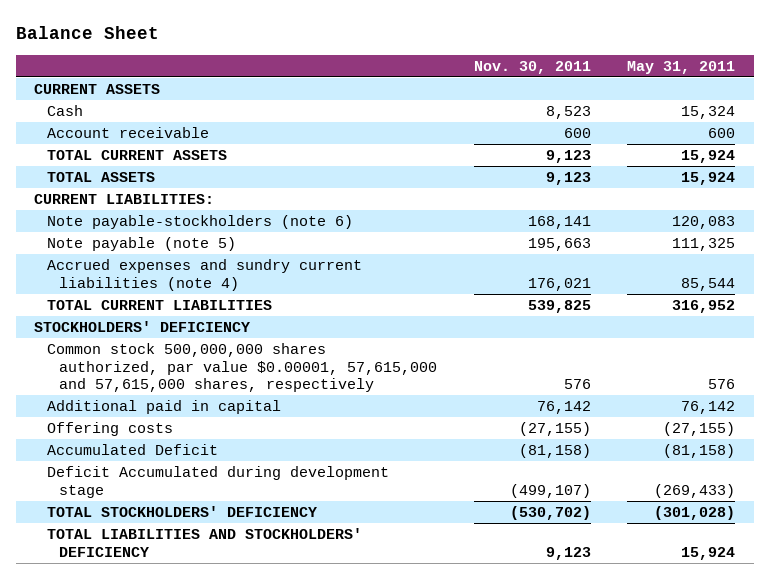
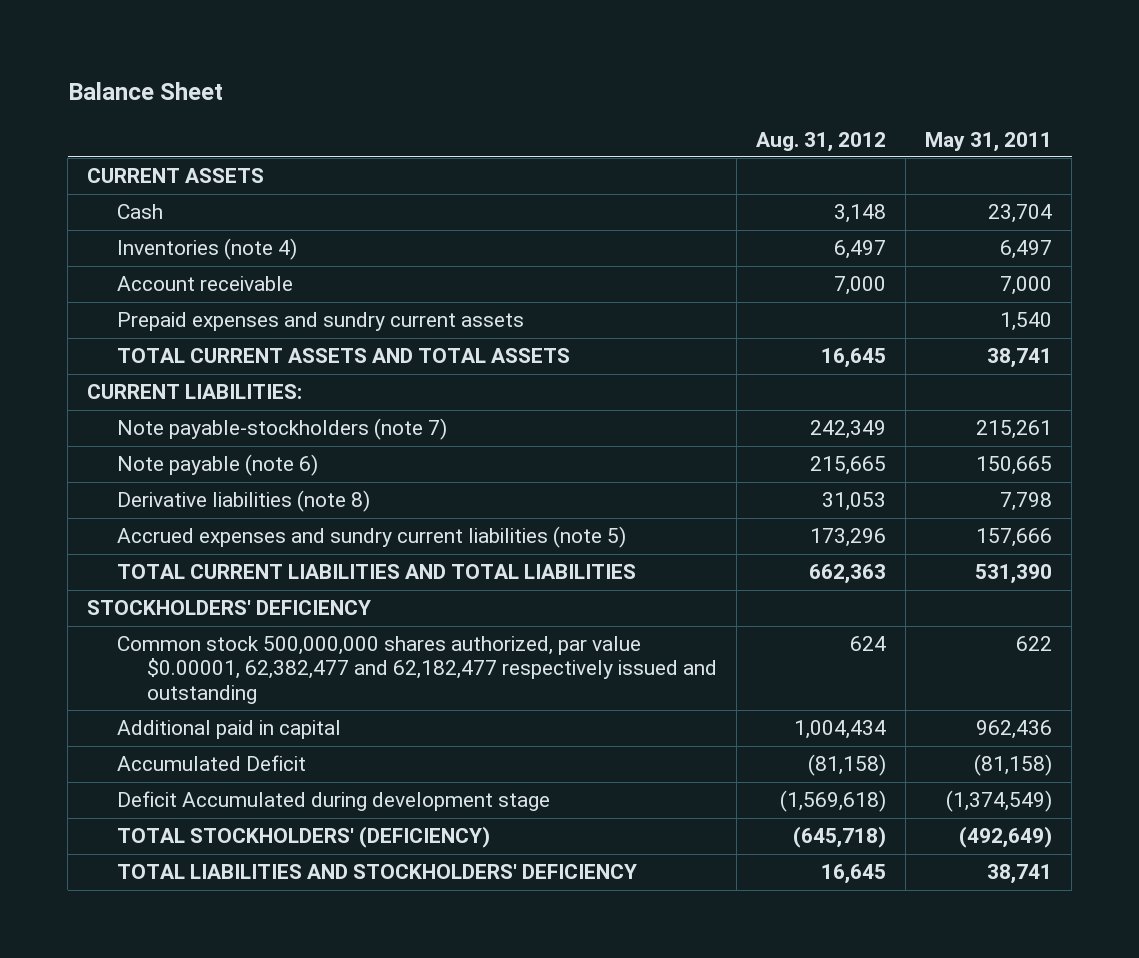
- | Nov. 30, 2011 | May 31, 2011
+ | Aug. 31, 2012 | May 31, 2011
- Cash | 8,523 | 15,324
- Account receivable | 600 | 600
- TOTAL CURRENT ASSETS | 9,123 | 15,924
- TOTAL ASSETS | 9,123 | 15,924
+ Cash | 3,148 | 23,704
+ Inventories (note 4) | 6,497 | 6,497
+ Account receivable | 7,000 | 7,000
+ Prepaid expenses and sundry current assets | | 1,540
+ TOTAL CURRENT ASSETS AND TOTAL ASSETS | 16,645 | 38,741
- Note payable-stockholders (note 6) | 168,141 | 120,083
- Note payable (note 5) | 195,663 | 111,325
- Accrued expenses and sundry current liabilities (note 4) | 176,021 | 85,544
- TOTAL CURRENT LIABILITIES | 539,825 | 316,952
+ Note payable-stockholders (note 7) | 242,349 | 215,261
+ Note payable (note 6) | 215,665 | 150,665
+ Derivative liabilities (note 8) | 31,053 | 7,798
+ Accrued expenses and sundry current liabilities (note 5) | 173,296 | 157,666
+ TOTAL CURRENT LIABILITIES AND TOTAL LIABILITIES | 662,363 | 531,390
- Common stock 500,000,000 shares authorized, par value $0.00001, 57,615,000 and 57,615,000 shares, respectively | 576 | 576
- Additional paid in capital | 76,142 | 76,142
- Offering costs | (27,155) | (27,155)
+ Common stock 500,000,000 shares authorized, par value $0.00001, 62,382,477 and 62,182,477 respectively issued and outstanding | 624 | 622
+ Additional paid in capital | 1,004,434 | 962,436
- Deficit Accumulated during development stage | (499,107) | (269,433)
- TOTAL STOCKHOLDERS' DEFICIENCY | (530,702) | (301,028)
- TOTAL LIABILITIES AND STOCKHOLDERS' DEFICIENCY | 9,123 | 15,924
+ Deficit Accumulated during development stage | (1,569,618) | (1,374,549)
+ TOTAL STOCKHOLDERS' (DEFICIENCY) | (645,718) | (492,649)
+ TOTAL LIABILITIES AND STOCKHOLDERS' DEFICIENCY | 16,645 | 38,741

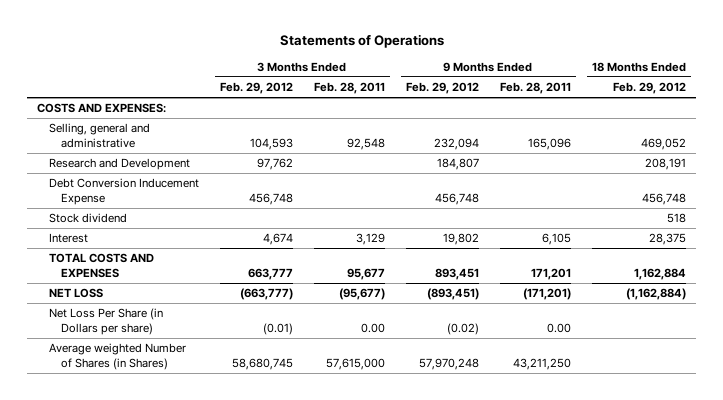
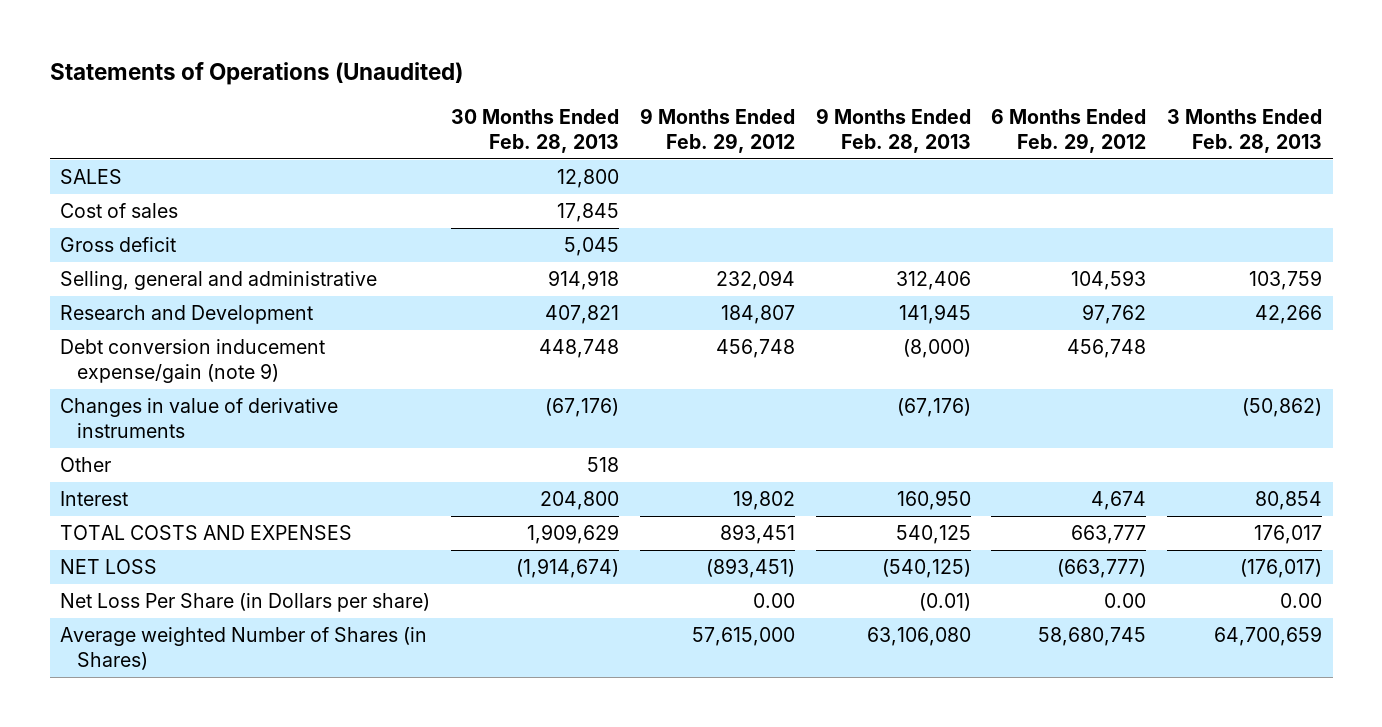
- Statements of Operations
+ Statements of Operations (Unaudited)
- | 3 Months Ended Feb. 29, 2012 | 3 Months Ended Feb. 28, 2011 | 9 Months Ended Feb. 29, 2012 | 9 Months Ended Feb. 28, 2011 | 18 Months Ended Feb. 29, 2012
+ | 30 Months Ended Feb. 28, 2013 | 9 Months Ended Feb. 29, 2012 | 9 Months Ended Feb. 28, 2013 | 6 Months Ended Feb. 29, 2012 | 3 Months Ended Feb. 28, 2013
- COSTS AND EXPENSES:
+ SALES | 12,800 | | | |
+ Cost of sales | 17,845 | | | |
+ Gross deficit | 5,045 | | | |
- Debt Conversion Inducement Expense | 456,748 | | 456,748 | | 456,748
- Stock dividend | | | | | 518
+ Debt conversion inducement expense/gain (note 9) | 448,748 | 456,748 | (8,000) | 456,748 |
+ Changes in value of derivative instruments | (67,176) | | (67,176) | | (50,862)
+ Other | 518 | | | |
- Net Loss Per Share (in Dollars per share) | (0.01) | 0.00 | (0.02) | 0.00 |
- Average weighted Number of Shares (in Shares) | 58,680,745 | 57,615,000 | 57,970,248 | 43,211,250 |
+ Net Loss Per Share (in Dollars per share) | | 0.00 | (0.01) | 0.00 | 0.00
+ Average weighted Number of Shares (in Shares) | | 57,615,000 | 63,106,080 | 58,680,745 | 64,700,659

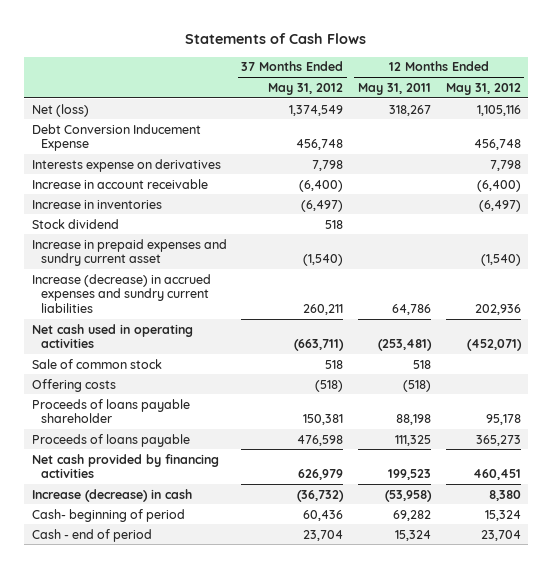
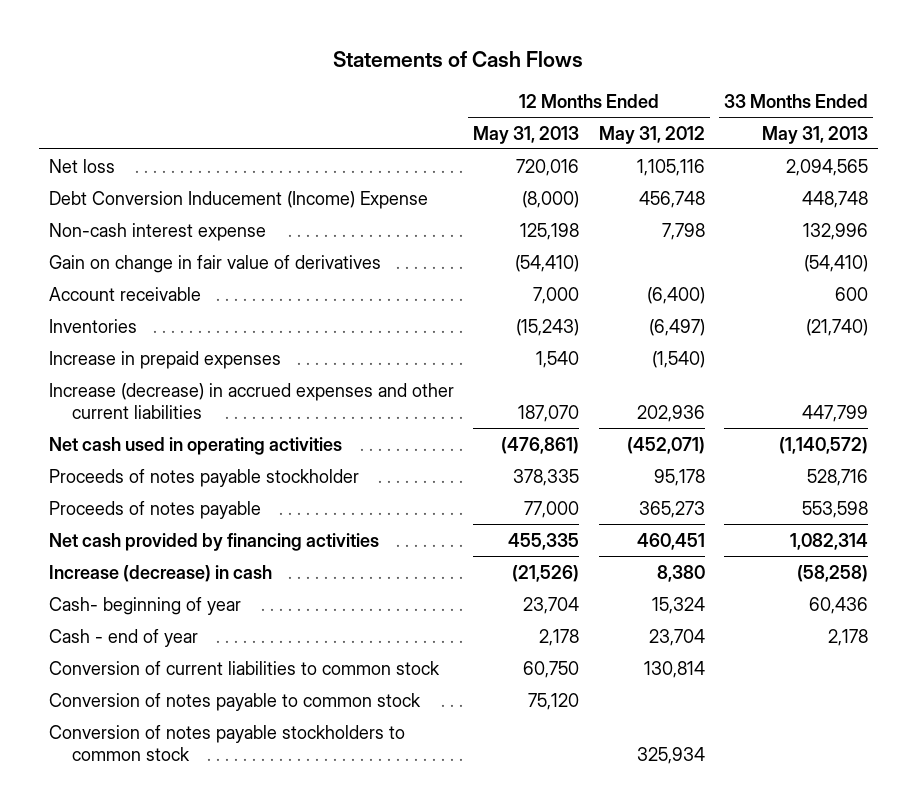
- | 37 Months Ended May 31, 2012 | 12 Months Ended May 31, 2011 | 12 Months Ended May 31, 2012
+ | 12 Months Ended May 31, 2013 | 12 Months Ended May 31, 2012 | 33 Months Ended May 31, 2013
- Net (loss) | 1,374,549 | 318,267 | 1,105,116
- Debt Conversion Inducement Expense | 456,748 | | 456,748
- Interests expense on derivatives | 7,798 | | 7,798
- Increase in account receivable | (6,400) | | (6,400)
- Increase in inventories | (6,497) | | (6,497)
- Stock dividend | 518 | |
- Increase in prepaid expenses and sundry current asset | (1,540) | | (1,540)
- Increase (decrease) in accrued expenses and sundry current liabilities | 260,211 | 64,786 | 202,936
+ Net loss | 720,016 | 1,105,116 | 2,094,565
+ Debt Conversion Inducement (Income) Expense | (8,000) | 456,748 | 448,748
+ Non-cash interest expense | 125,198 | 7,798 | 132,996
+ Gain on change in fair value of derivatives | (54,410) | | (54,410)
+ Account receivable | 7,000 | (6,400) | 600
+ Inventories | (15,243) | (6,497) | (21,740)
+ Increase in prepaid expenses | 1,540 | (1,540) |
+ Increase (decrease) in accrued expenses and other current liabilities | 187,070 | 202,936 | 447,799
- Sale of common stock | 518 | 518 |
- Offering costs | (518) | (518) |
- Proceeds of loans payable shareholder | 150,381 | 88,198 | 95,178
- Proceeds of loans payable | 476,598 | 111,325 | 365,273
+ Proceeds of notes payable stockholder | 378,335 | 95,178 | 528,716
+ Proceeds of notes payable | 77,000 | 365,273 | 553,598
- Cash- beginning of period | 60,436 | 69,282 | 15,324
- Cash - end of period | 23,704 | 15,324 | 23,704
+ Cash- beginning of year | 23,704 | 15,324 | 60,436
+ Cash - end of year | 2,178 | 23,704 | 2,178
+ Conversion of current liabilities to common stock | 60,750 | 130,814 |
+ Conversion of notes payable to common stock | 75,120 | |
+ Conversion of notes payable stockholders to common stock | | 325,934 |

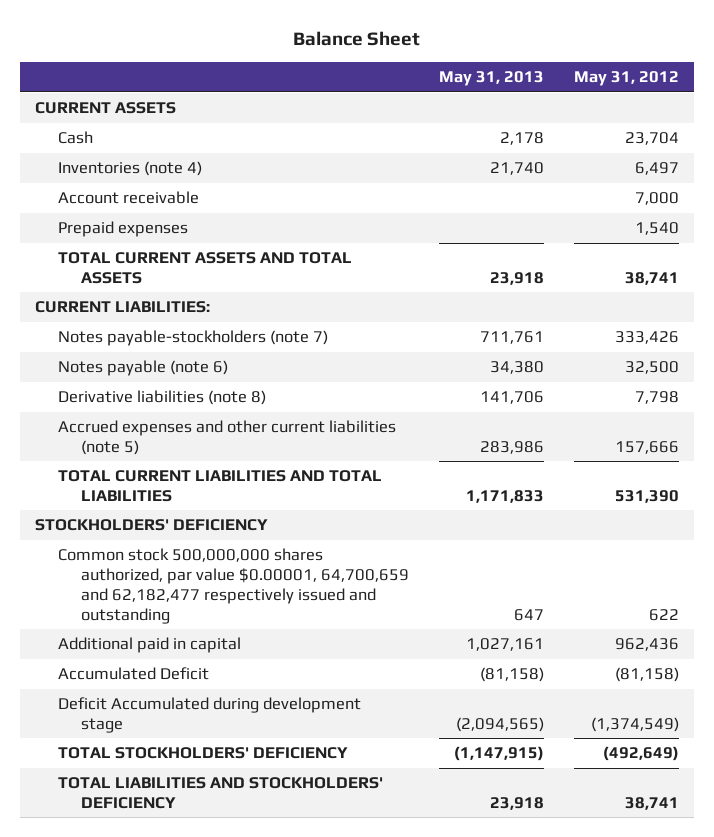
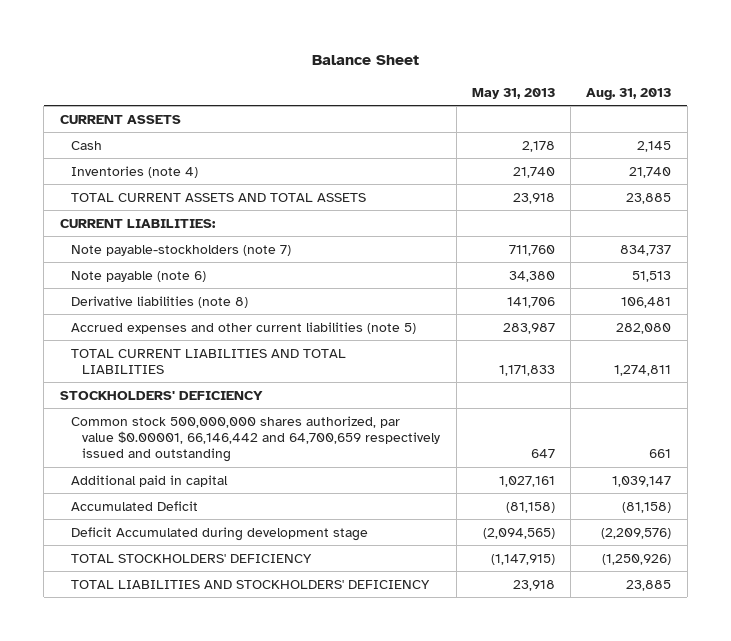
- | May 31, 2013 | May 31, 2012
+ | May 31, 2013 | Aug. 31, 2013
- Account receivable | | 7,000
- Prepaid expenses | | 1,540
- Notes payable-stockholders (note 7) | 711,761 | 333,426
- Notes payable (note 6) | 34,380 | 32,500
+ Note payable-stockholders (note 7) | 711,760 | 834,737
+ Note payable (note 6) | 34,380 | 51,513
- Accrued expenses and other current liabilities (note 5) | 283,986 | 157,666
+ Accrued expenses and other current liabilities (note 5) | 283,987 | 282,080
- Common stock 500,000,000 shares authorized, par value $0.00001, 64,700,659 and 62,182,477 respectively issued and outstanding | 647 | 622
+ Common stock 500,000,000 shares authorized, par value $0.00001, 66,146,442 and 64,700,659 respectively issued and outstanding | 647 | 661

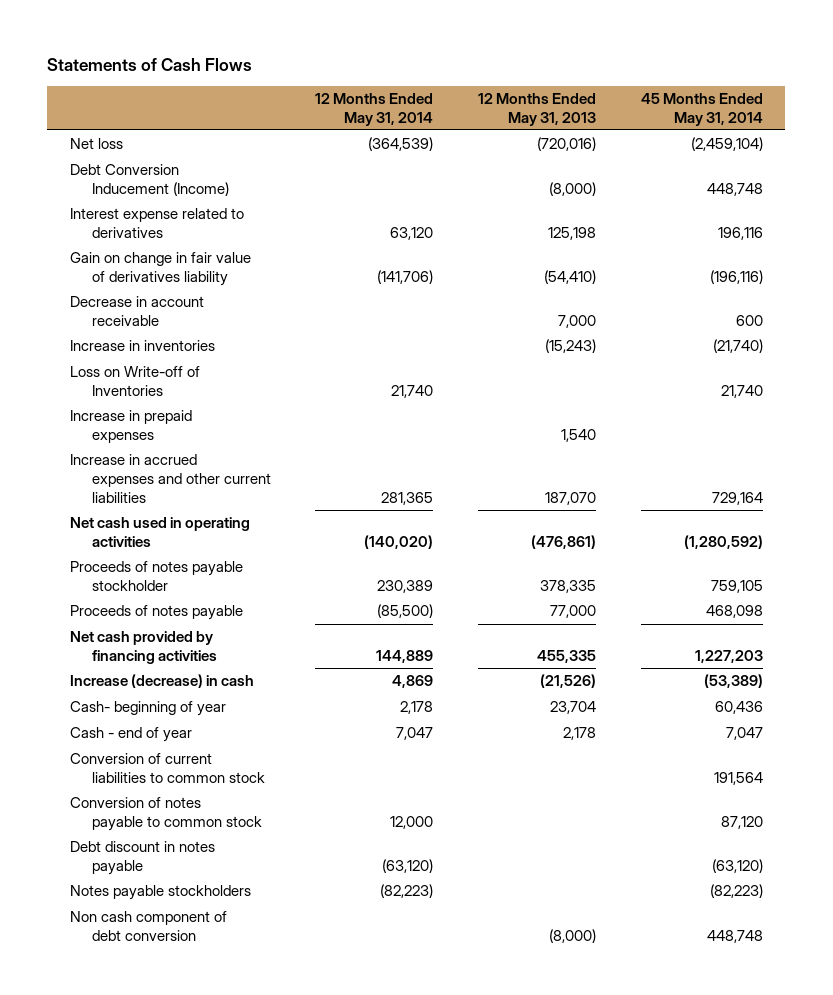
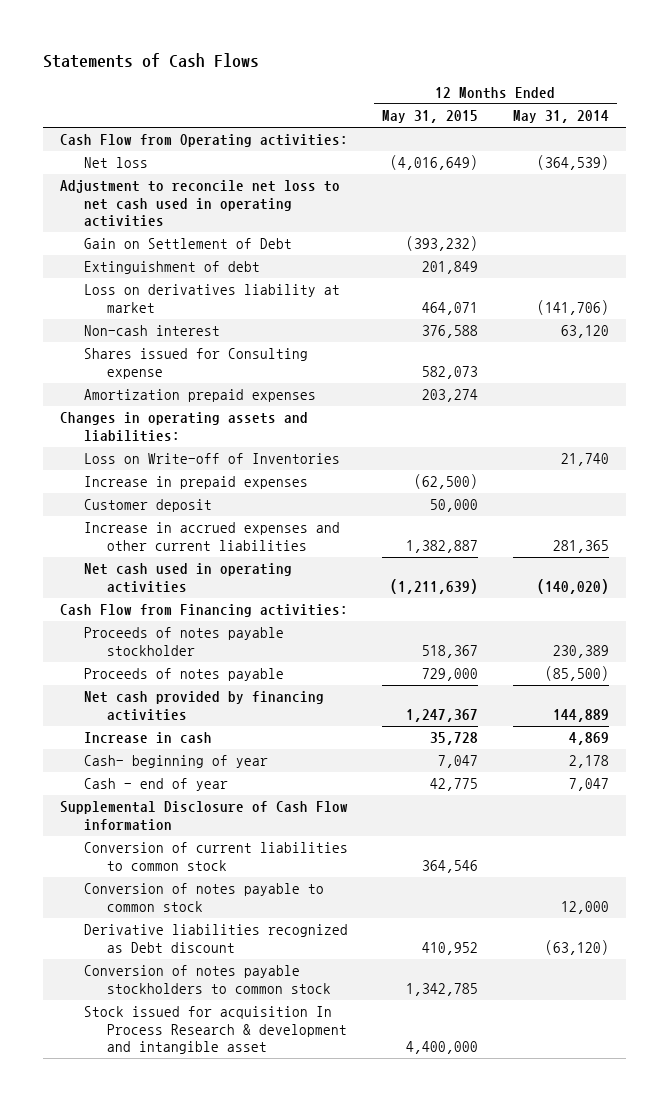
- | 12 Months Ended May 31, 2014 | 12 Months Ended May 31, 2013 | 45 Months Ended May 31, 2014
+ | 12 Months Ended May 31, 2015 | 12 Months Ended May 31, 2014
+ Cash Flow from Operating activities:
- Debt Conversion Inducement (Income) | | (8,000) | 448,748
- Interest expense related to derivatives | 63,120 | 125,198 | 196,116
- Gain on change in fair value of derivatives liability | (141,706) | (54,410) | (196,116)
- Decrease in account receivable | | 7,000 | 600
- Increase in inventories | | (15,243) | (21,740)
+ Adjustment to reconcile net loss to net cash used in operating activities
+ Gain on Settlement of Debt | (393,232) |
+ Extinguishment of debt | 201,849 |
+ Loss on derivatives liability at market | 464,071 | (141,706)
+ Non-cash interest | 376,588 | 63,120
+ Shares issued for Consulting expense | 582,073 |
+ Amortization prepaid expenses | 203,274 |
+ Changes in operating assets and liabilities:
+ Customer deposit | 50,000 |
+ Cash Flow from Financing activities:
- Increase (decrease) in cash | 4,869 | (21,526) | (53,389)
+ Increase in cash | 35,728 | 4,869
+ Supplemental Disclosure of Cash Flow information
- Debt discount in notes payable | (63,120) | | (63,120)
- Notes payable stockholders | (82,223) | | (82,223)
- Non cash component of debt conversion | | (8,000) | 448,748
+ Derivative liabilities recognized as Debt discount | 410,952 | (63,120)
+ Conversion of notes payable stockholders to common stock | 1,342,785 |
+ Stock issued for acquisition In Process Research & development and intangible asset | 4,400,000 |

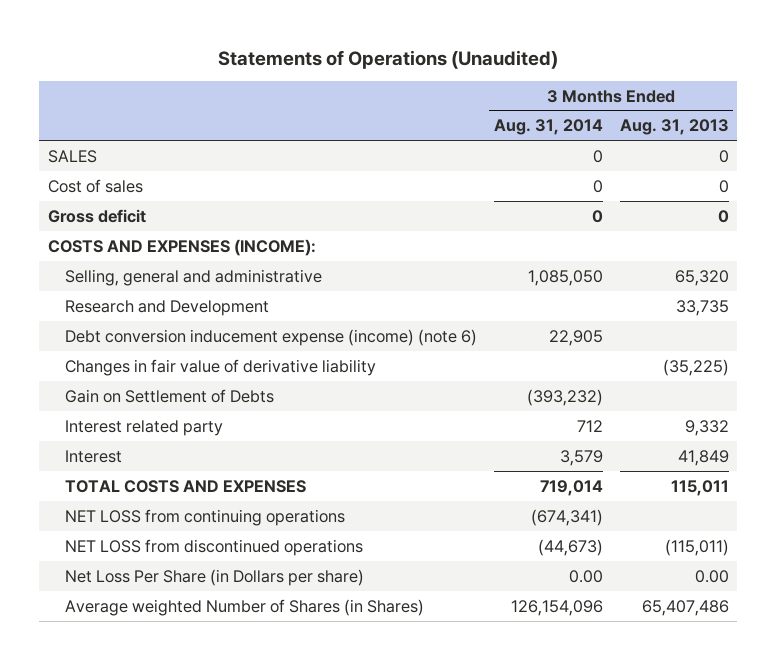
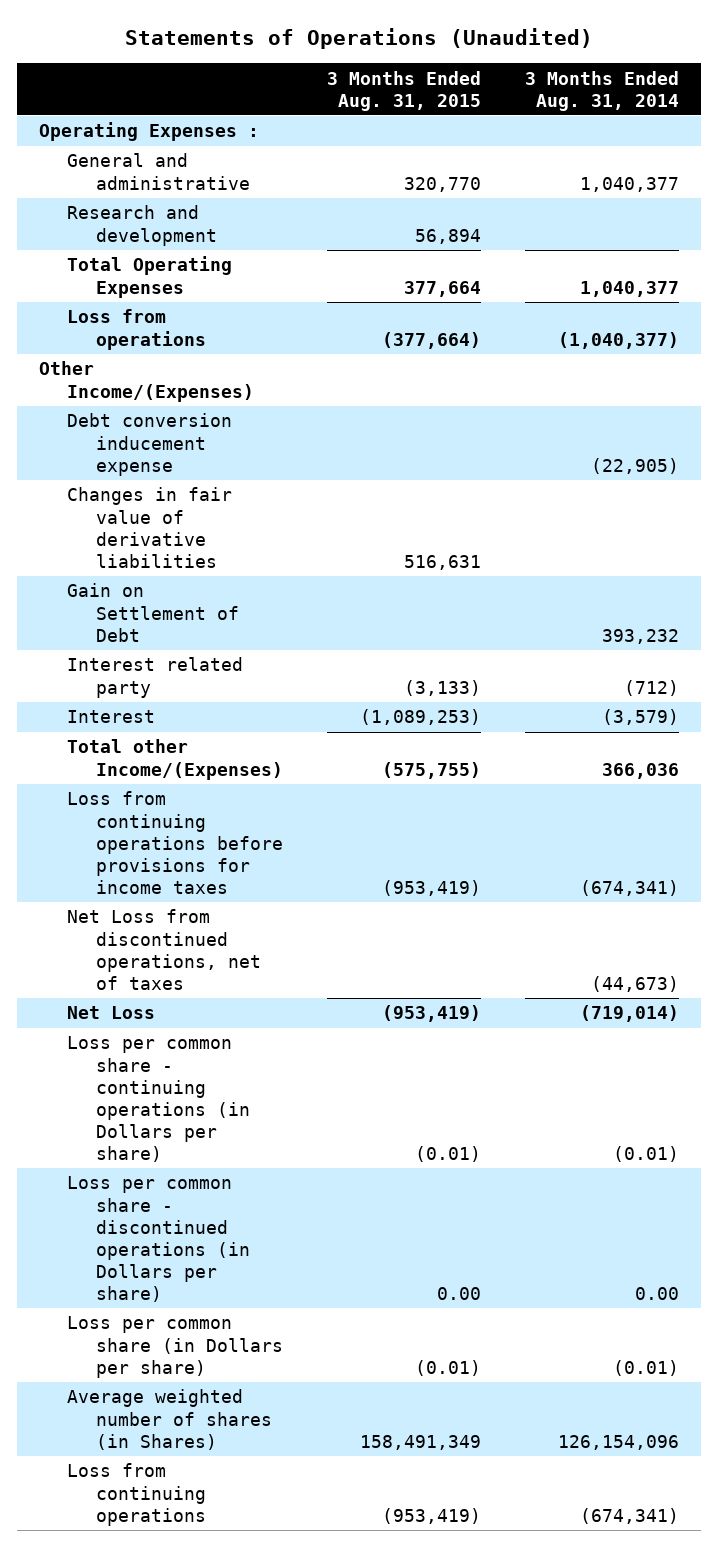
- | 3 Months Ended Aug. 31, 2014 | 3 Months Ended Aug. 31, 2013
+ | 3 Months Ended Aug. 31, 2015 | 3 Months Ended Aug. 31, 2014
- SALES | 0 | 0
- Cost of sales | 0 | 0
- Gross deficit | 0 | 0
- COSTS AND EXPENSES (INCOME):
- Selling, general and administrative | 1,085,050 | 65,320
- Research and Development | | 33,735
- Debt conversion inducement expense (income) (note 6) | 22,905 |
- Changes in fair value of derivative liability | | (35,225)
- Gain on Settlement of Debts | (393,232) |
- Interest related party | 712 | 9,332
- Interest | 3,579 | 41,849
- TOTAL COSTS AND EXPENSES | 719,014 | 115,011
- NET LOSS from continuing operations | (674,341) |
- NET LOSS from discontinued operations | (44,673) | (115,011)
- Net Loss Per Share (in Dollars per share) | 0.00 | 0.00
- Average weighted Number of Shares (in Shares) | 126,154,096 | 65,407,486
+ Operating Expenses :
+ General and administrative | 320,770 | 1,040,377
+ Research and development | 56,894 |
+ Total Operating Expenses | 377,664 | 1,040,377
+ Loss from operations | (377,664) | (1,040,377)
+ Other Income/(Expenses)
+ Debt conversion inducement expense | | (22,905)
+ Changes in fair value of derivative liabilities | 516,631 |
+ Gain on Settlement of Debt | | 393,232
+ Interest related party | (3,133) | (712)
+ Interest | (1,089,253) | (3,579)
+ Total other Income/(Expenses) | (575,755) | 366,036
+ Loss from continuing operations before provisions for income taxes | (953,419) | (674,341)
+ Net Loss from discontinued operations, net of taxes | | (44,673)
+ Net Loss | (953,419) | (719,014)
+ Loss per common share - continuing operations (in Dollars per share) | (0.01) | (0.01)
+ Loss per common share - discontinued operations (in Dollars per share) | 0.00 | 0.00
+ Loss per common share (in Dollars per share) | (0.01) | (0.01)
+ Average weighted number of shares (in Shares) | 158,491,349 | 126,154,096
+ Loss from continuing operations | (953,419) | (674,341)

